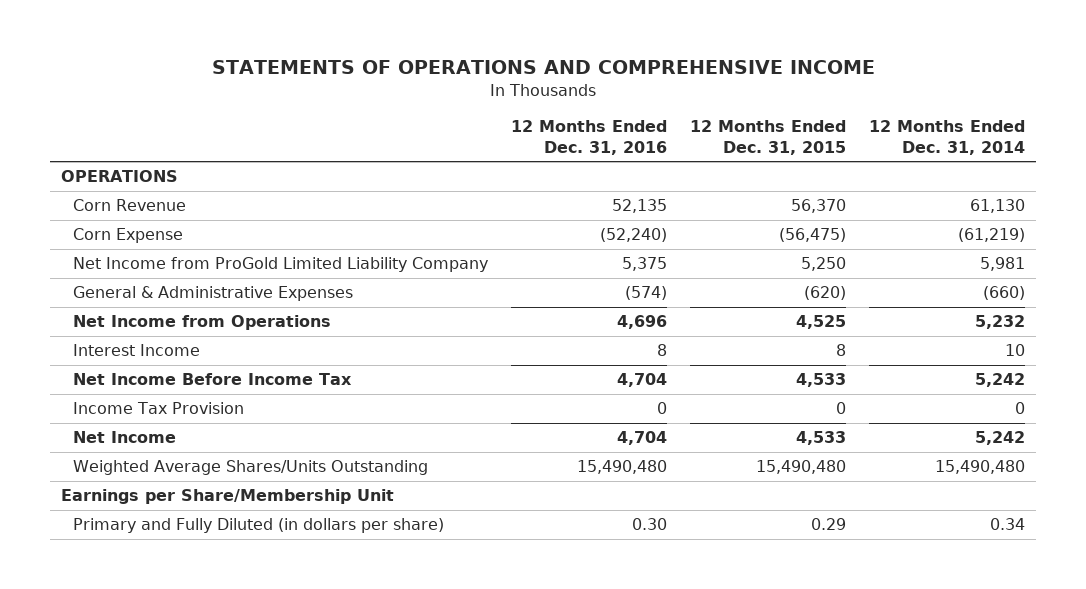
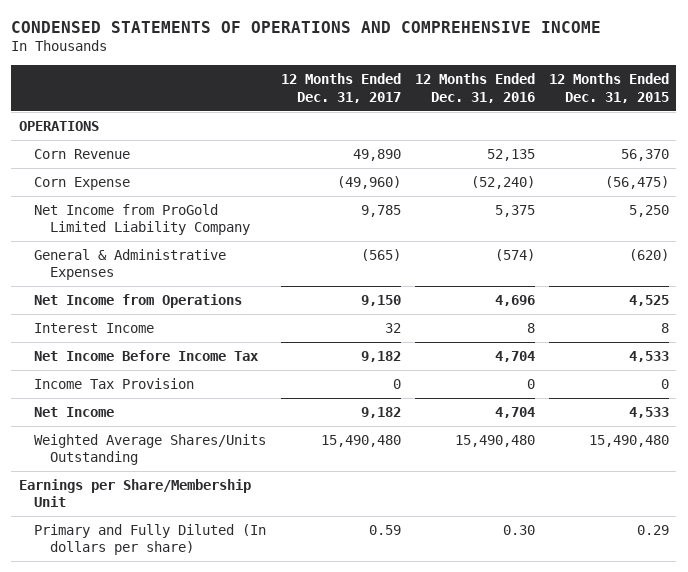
- STATEMENTS OF OPERATIONS AND COMPREHENSIVE INCOME
+ CONDENSED STATEMENTS OF OPERATIONS AND COMPREHENSIVE INCOME
- | 12 Months Ended Dec. 31, 2016 | 12 Months Ended Dec. 31, 2015 | 12 Months Ended Dec. 31, 2014
+ | 12 Months Ended Dec. 31, 2017 | 12 Months Ended Dec. 31, 2016 | 12 Months Ended Dec. 31, 2015
- Primary and Fully Diluted (in dollars per share) | 0.30 | 0.29 | 0.34
+ Primary and Fully Diluted (In dollars per share) | 0.59 | 0.30 | 0.29

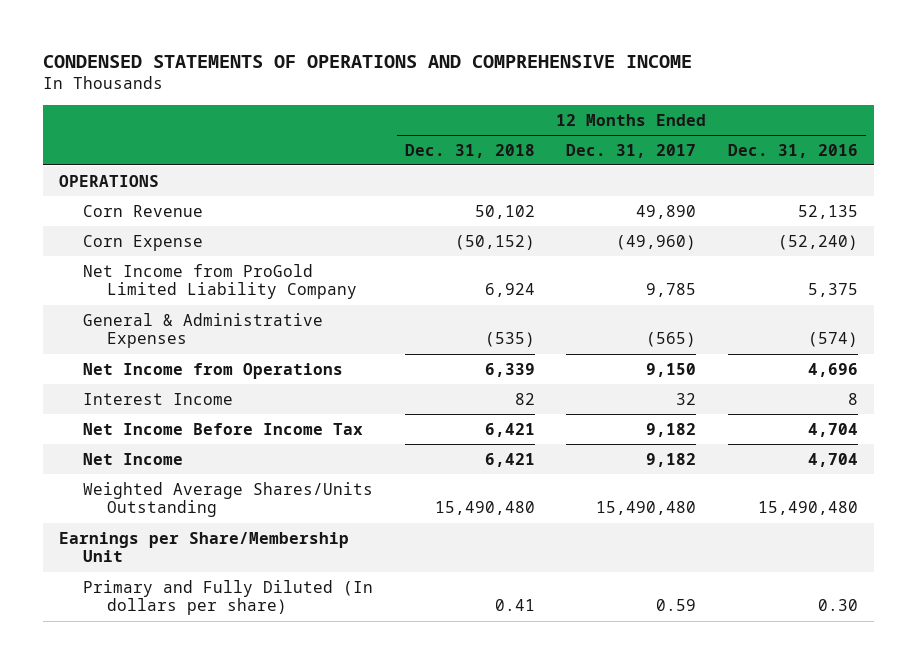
- | 12 Months Ended Dec. 31, 2017 | 12 Months Ended Dec. 31, 2016 | 12 Months Ended Dec. 31, 2015
+ | 12 Months Ended Dec. 31, 2018 | 12 Months Ended Dec. 31, 2017 | 12 Months Ended Dec. 31, 2016
- Income Tax Provision | 0 | 0 | 0

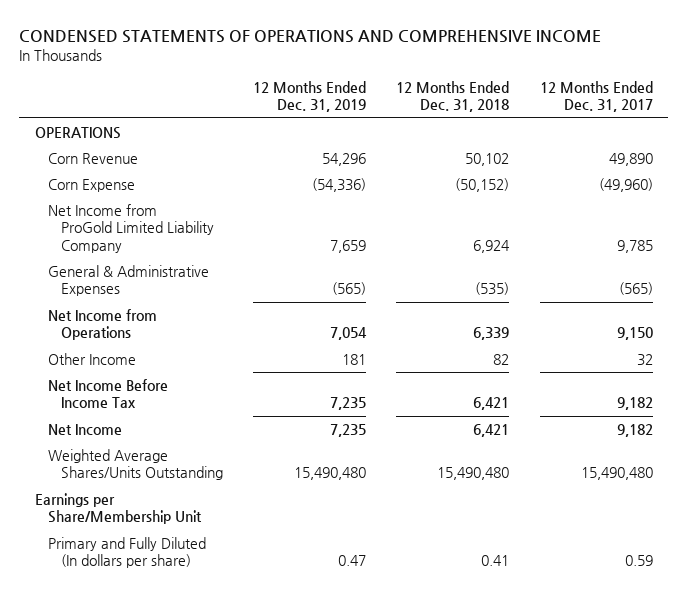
- | 12 Months Ended Dec. 31, 2018 | 12 Months Ended Dec. 31, 2017 | 12 Months Ended Dec. 31, 2016
+ | 12 Months Ended Dec. 31, 2019 | 12 Months Ended Dec. 31, 2018 | 12 Months Ended Dec. 31, 2017
- Interest Income | 82 | 32 | 8
+ Other Income | 181 | 82 | 32

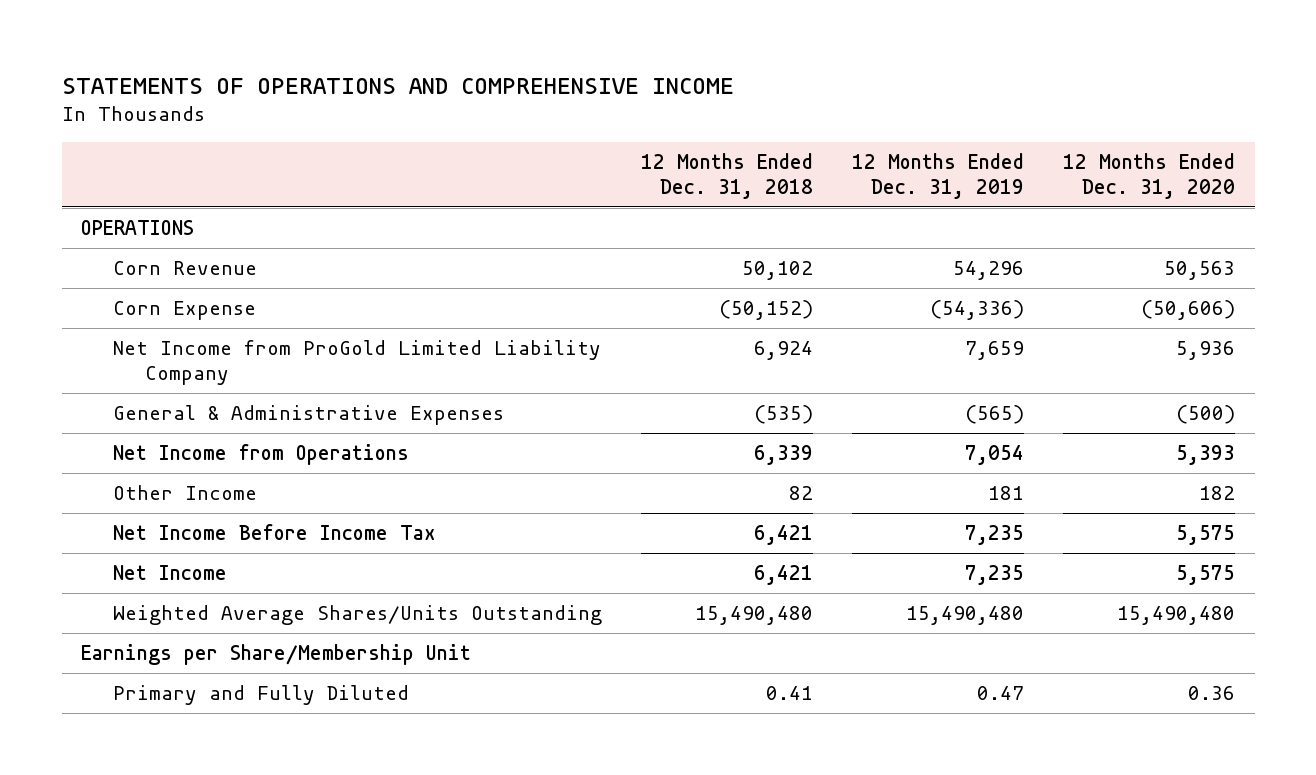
- CONDENSED STATEMENTS OF OPERATIONS AND COMPREHENSIVE INCOME
+ STATEMENTS OF OPERATIONS AND COMPREHENSIVE INCOME
- | 12 Months Ended Dec. 31, 2019 | 12 Months Ended Dec. 31, 2018 | 12 Months Ended Dec. 31, 2017
+ | 12 Months Ended Dec. 31, 2018 | 12 Months Ended Dec. 31, 2019 | 12 Months Ended Dec. 31, 2020
- Primary and Fully Diluted (In dollars per share) | 0.47 | 0.41 | 0.59
+ Primary and Fully Diluted | 0.41 | 0.47 | 0.36

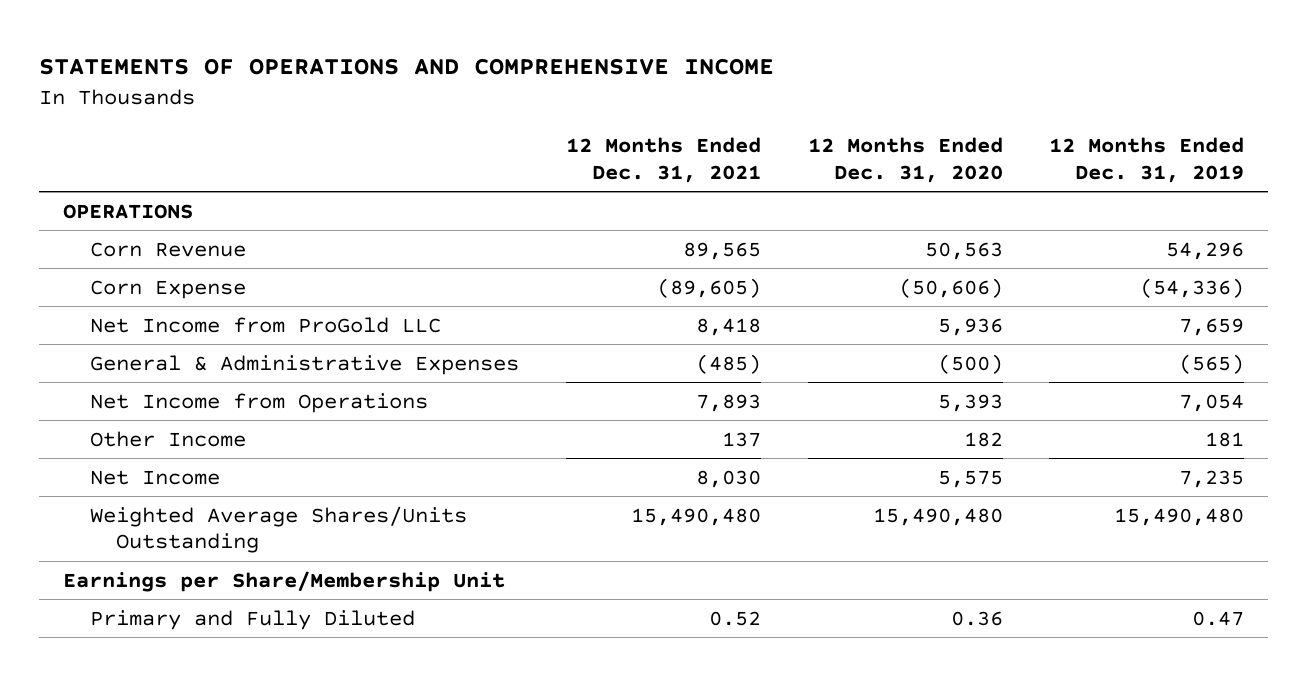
- | 12 Months Ended Dec. 31, 2018 | 12 Months Ended Dec. 31, 2019 | 12 Months Ended Dec. 31, 2020
+ | 12 Months Ended Dec. 31, 2021 | 12 Months Ended Dec. 31, 2020 | 12 Months Ended Dec. 31, 2019
- Net Income from ProGold Limited Liability Company | 6,924 | 7,659 | 5,936
+ Net Income from ProGold LLC | 8,418 | 5,936 | 7,659
- Net Income Before Income Tax | 6,421 | 7,235 | 5,575

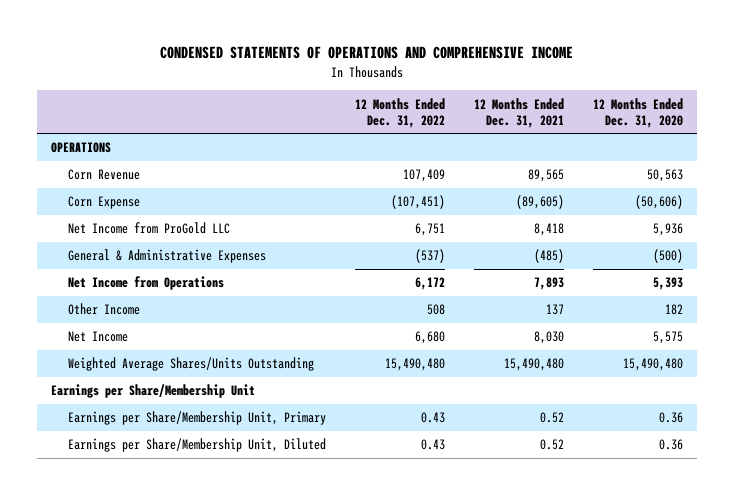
- STATEMENTS OF OPERATIONS AND COMPREHENSIVE INCOME
+ CONDENSED STATEMENTS OF OPERATIONS AND COMPREHENSIVE INCOME
- | 12 Months Ended Dec. 31, 2021 | 12 Months Ended Dec. 31, 2020 | 12 Months Ended Dec. 31, 2019
+ | 12 Months Ended Dec. 31, 2022 | 12 Months Ended Dec. 31, 2021 | 12 Months Ended Dec. 31, 2020
- Primary and Fully Diluted | 0.52 | 0.36 | 0.47
+ Earnings per Share/Membership Unit, Primary | 0.43 | 0.52 | 0.36
+ Earnings per Share/Membership Unit, Diluted | 0.43 | 0.52 | 0.36

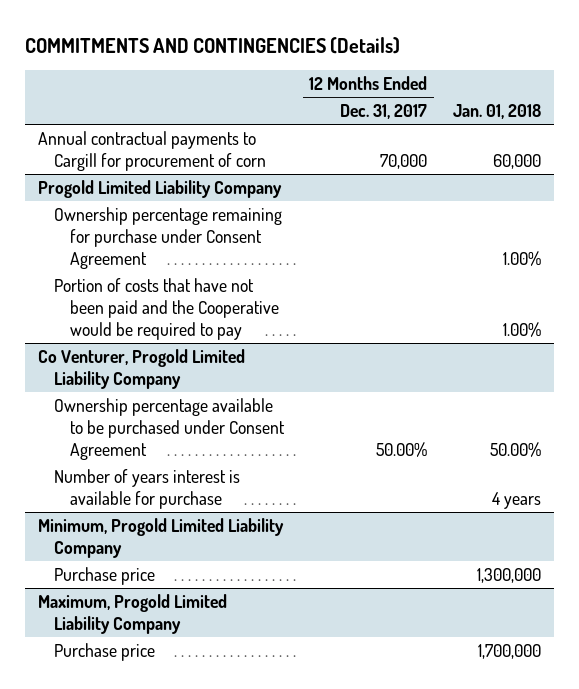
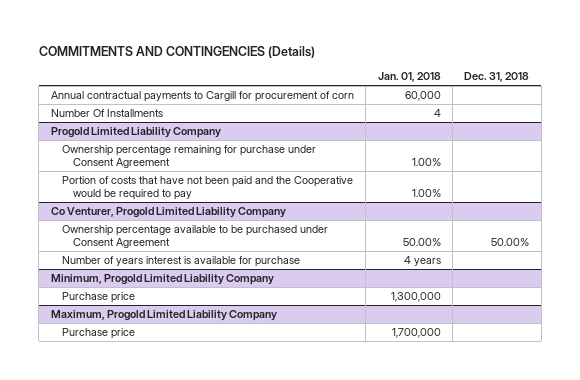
- | 12 Months Ended Dec. 31, 2017 | Jan. 01, 2018
+ | Jan. 01, 2018 | Dec. 31, 2018
+ Number Of Installments | 4 |

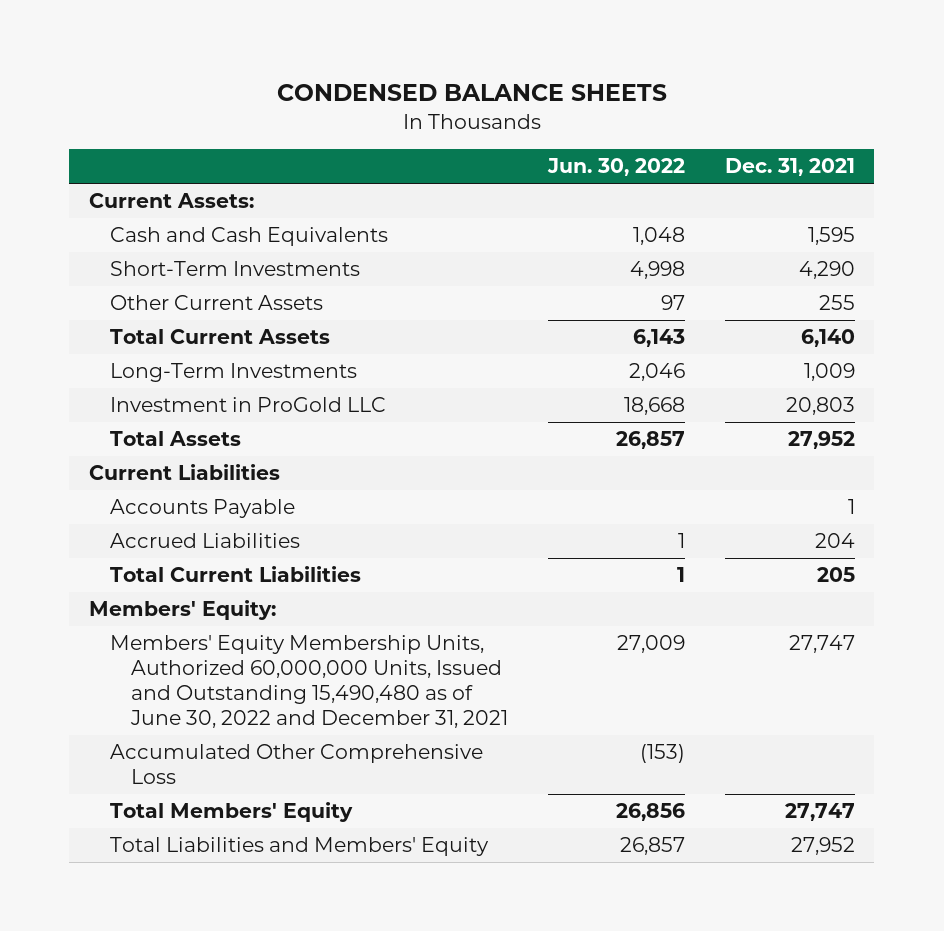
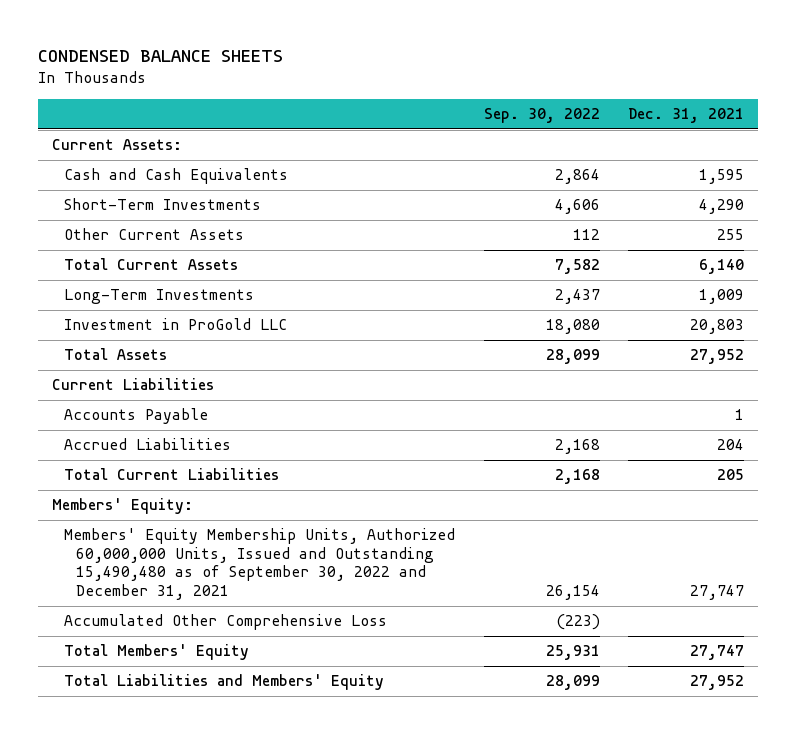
- | Jun. 30, 2022 | Dec. 31, 2021
+ | Sep. 30, 2022 | Dec. 31, 2021
- Members' Equity Membership Units, Authorized 60,000,000 Units, Issued and Outstanding 15,490,480 as of June 30, 2022 and December 31, 2021 | 27,009 | 27,747
+ Members' Equity Membership Units, Authorized 60,000,000 Units, Issued and Outstanding 15,490,480 as of September 30, 2022 and December 31, 2021 | 26,154 | 27,747

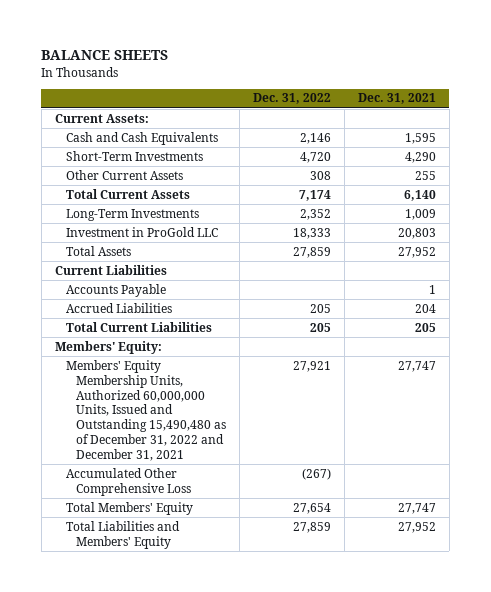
- CONDENSED BALANCE SHEETS
+ BALANCE SHEETS
- | Sep. 30, 2022 | Dec. 31, 2021
+ | Dec. 31, 2022 | Dec. 31, 2021
- Members' Equity Membership Units, Authorized 60,000,000 Units, Issued and Outstanding 15,490,480 as of September 30, 2022 and December 31, 2021 | 26,154 | 27,747
+ Members' Equity Membership Units, Authorized 60,000,000 Units, Issued and Outstanding 15,490,480 as of December 31, 2022 and December 31, 2021 | 27,921 | 27,747

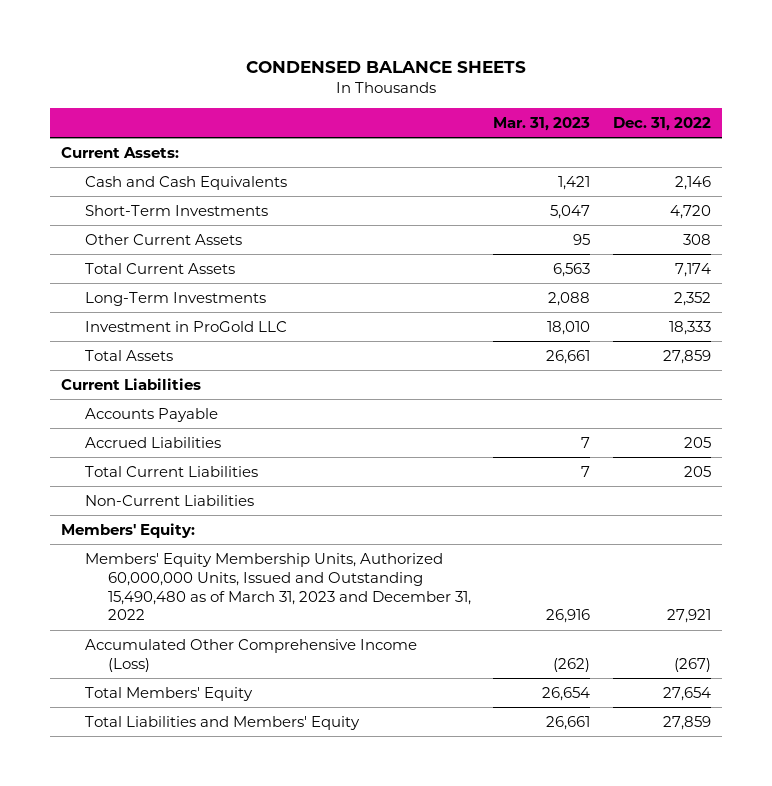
- BALANCE SHEETS
+ CONDENSED BALANCE SHEETS
- | Dec. 31, 2022 | Dec. 31, 2021
+ | Mar. 31, 2023 | Dec. 31, 2022
+ Non-Current Liabilities
- Members' Equity Membership Units, Authorized 60,000,000 Units, Issued and Outstanding 15,490,480 as of December 31, 2022 and December 31, 2021 | 27,921 | 27,747
- Accumulated Other Comprehensive Loss | (267) |
+ Members' Equity Membership Units, Authorized 60,000,000 Units, Issued and Outstanding 15,490,480 as of March 31, 2023 and December 31, 2022 | 26,916 | 27,921
+ Accumulated Other Comprehensive Income (Loss) | (262) | (267)

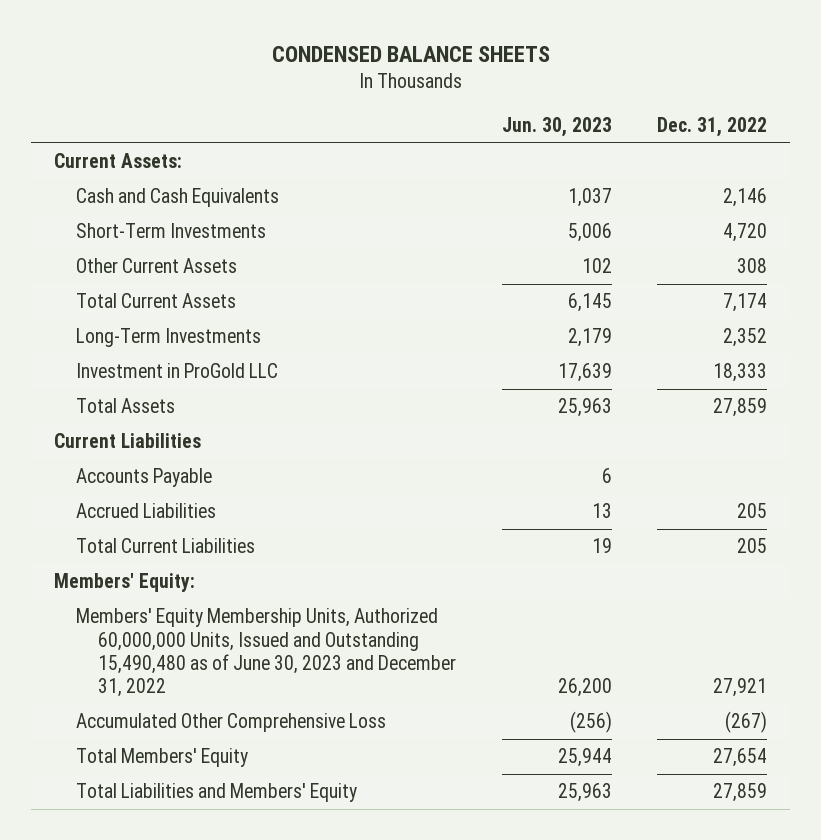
- | Mar. 31, 2023 | Dec. 31, 2022
+ | Jun. 30, 2023 | Dec. 31, 2022
- Non-Current Liabilities
- Members' Equity Membership Units, Authorized 60,000,000 Units, Issued and Outstanding 15,490,480 as of March 31, 2023 and December 31, 2022 | 26,916 | 27,921
- Accumulated Other Comprehensive Income (Loss) | (262) | (267)
+ Members' Equity Membership Units, Authorized 60,000,000 Units, Issued and Outstanding 15,490,480 as of June 30, 2023 and December 31, 2022 | 26,200 | 27,921
+ Accumulated Other Comprehensive Loss | (256) | (267)

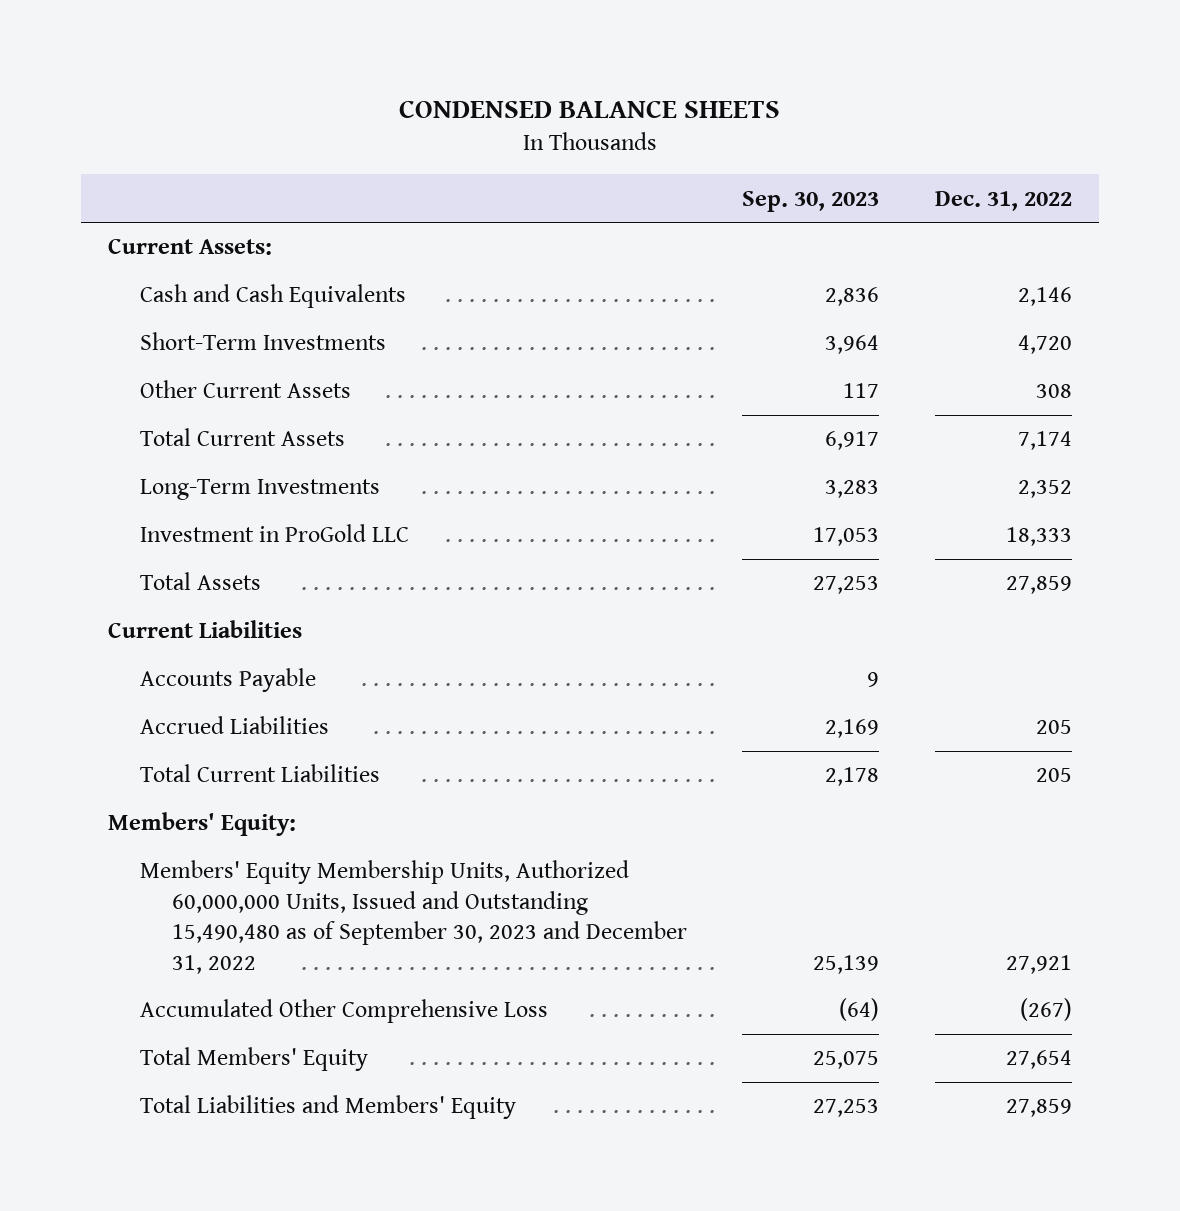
- | Jun. 30, 2023 | Dec. 31, 2022
+ | Sep. 30, 2023 | Dec. 31, 2022
- Members' Equity Membership Units, Authorized 60,000,000 Units, Issued and Outstanding 15,490,480 as of June 30, 2023 and December 31, 2022 | 26,200 | 27,921
+ Members' Equity Membership Units, Authorized 60,000,000 Units, Issued and Outstanding 15,490,480 as of September 30, 2023 and December 31, 2022 | 25,139 | 27,921

